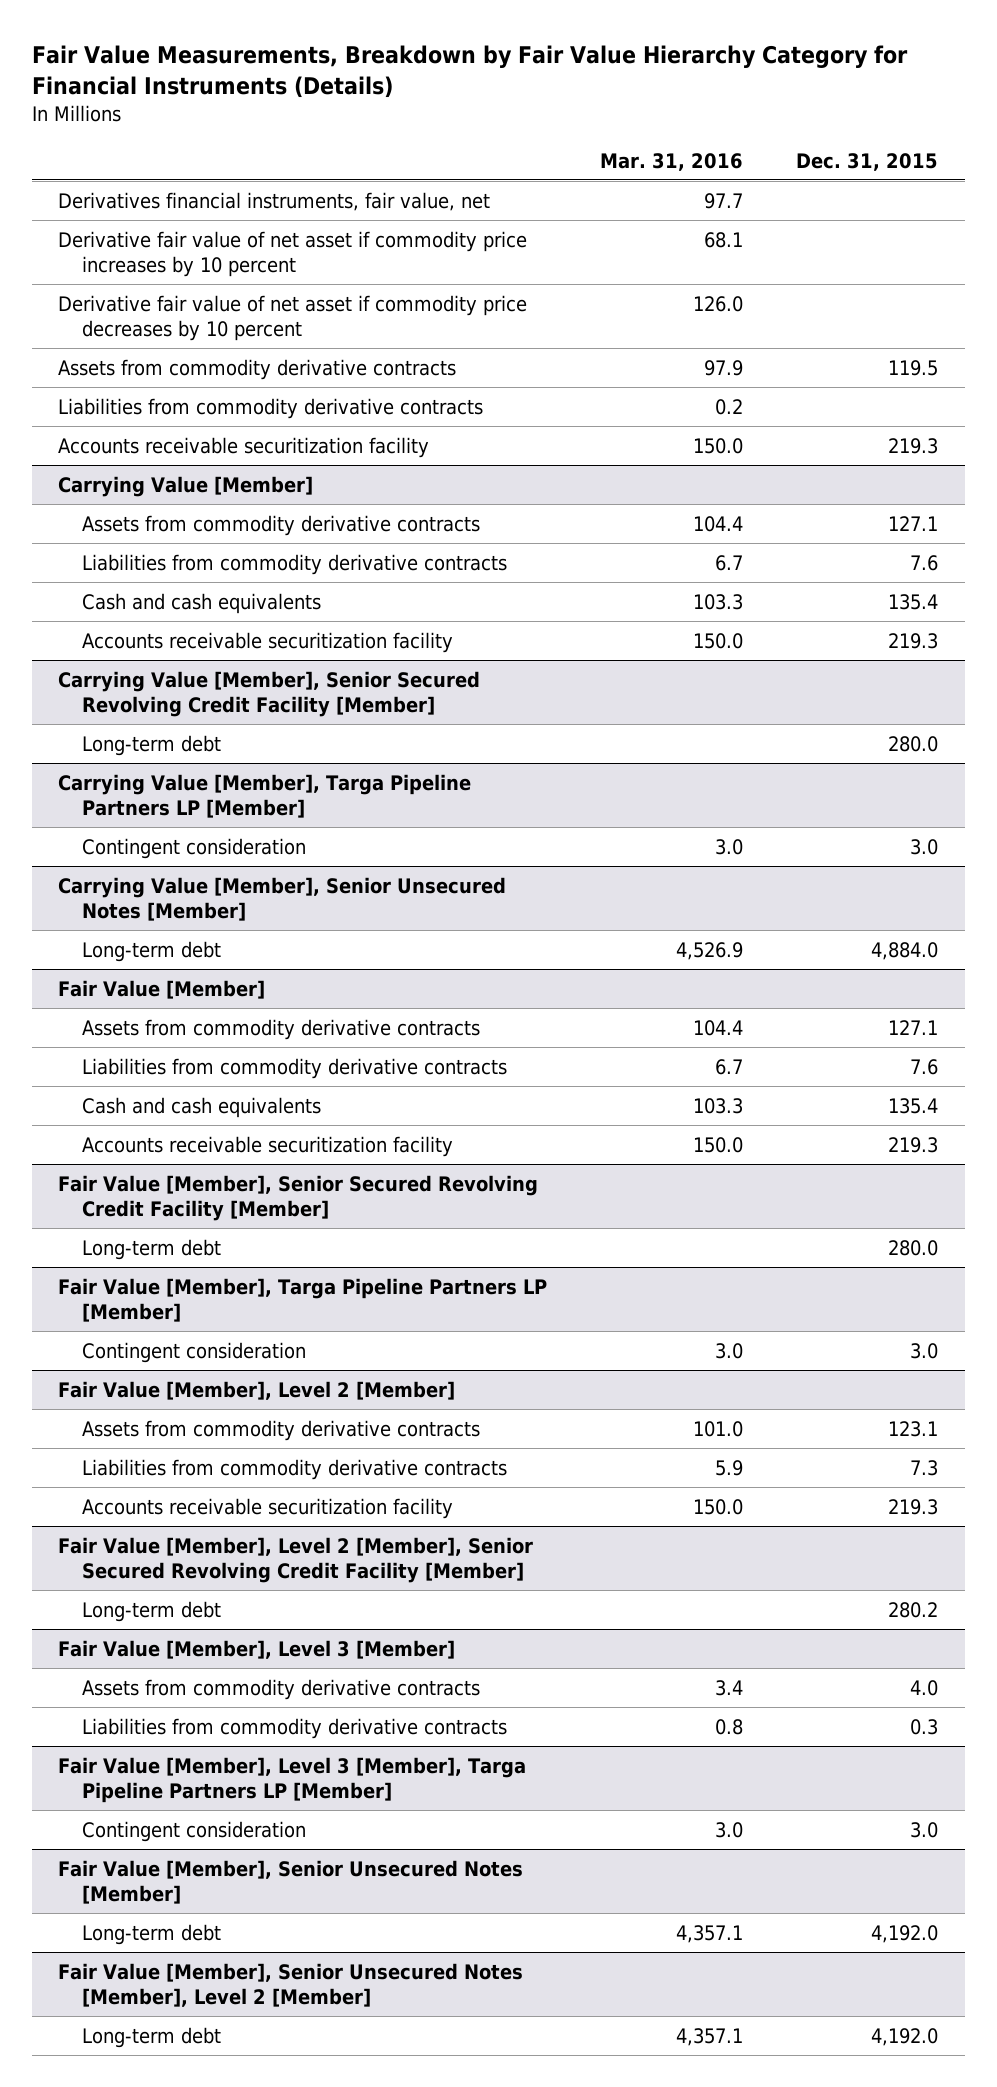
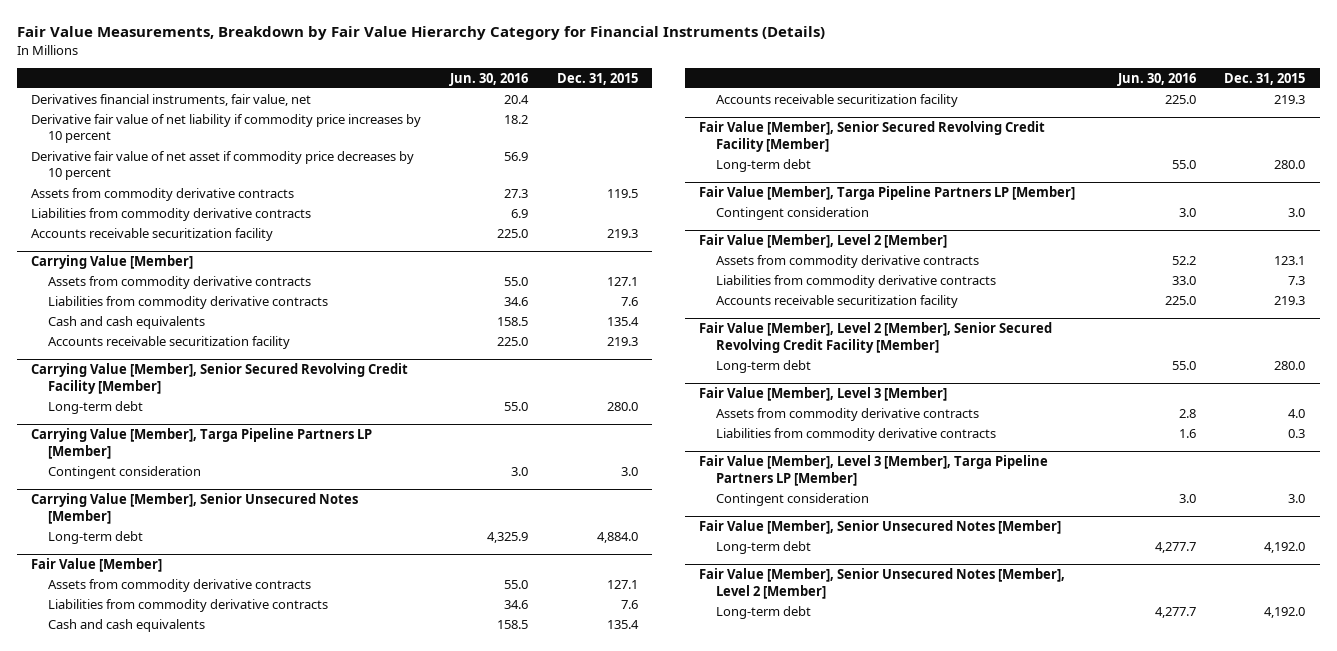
- | Mar. 31, 2016 | Dec. 31, 2015
+ | Jun. 30, 2016 | Dec. 31, 2015
- Derivative fair value of net asset if commodity price increases by 10 percent | 68.1 |
+ Derivative fair value of net liability if commodity price increases by 10 percent | 18.2 |
@ Fair Value [Member], Level 2 [Member], Senior Secured Revolving Credit Facility [Member]
- Long-term debt | | 280.2
+ Long-term debt | 55.0 | 280.0

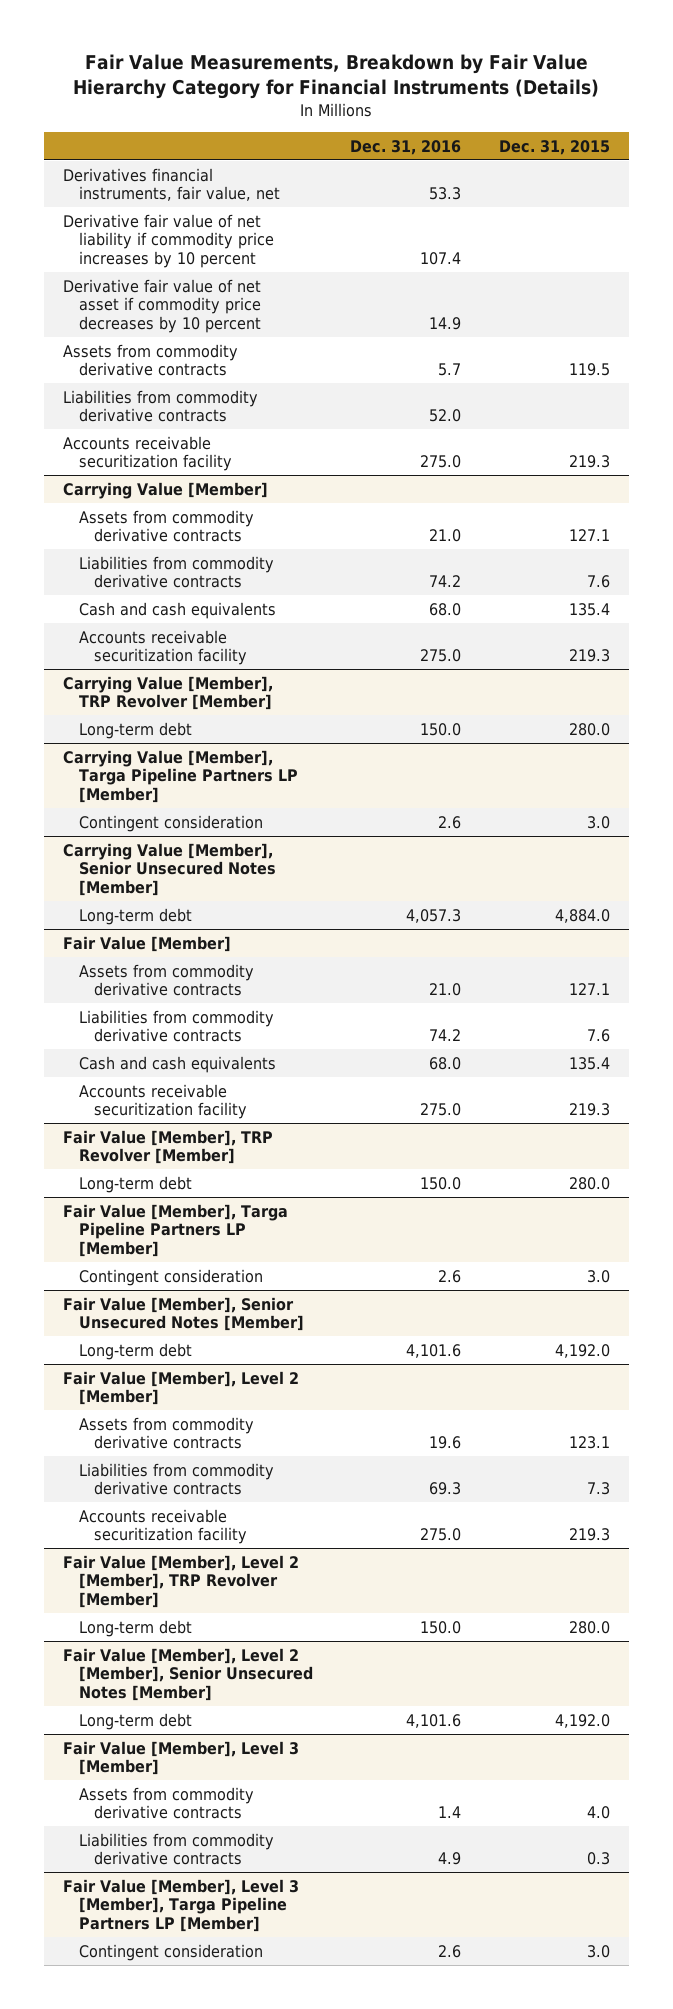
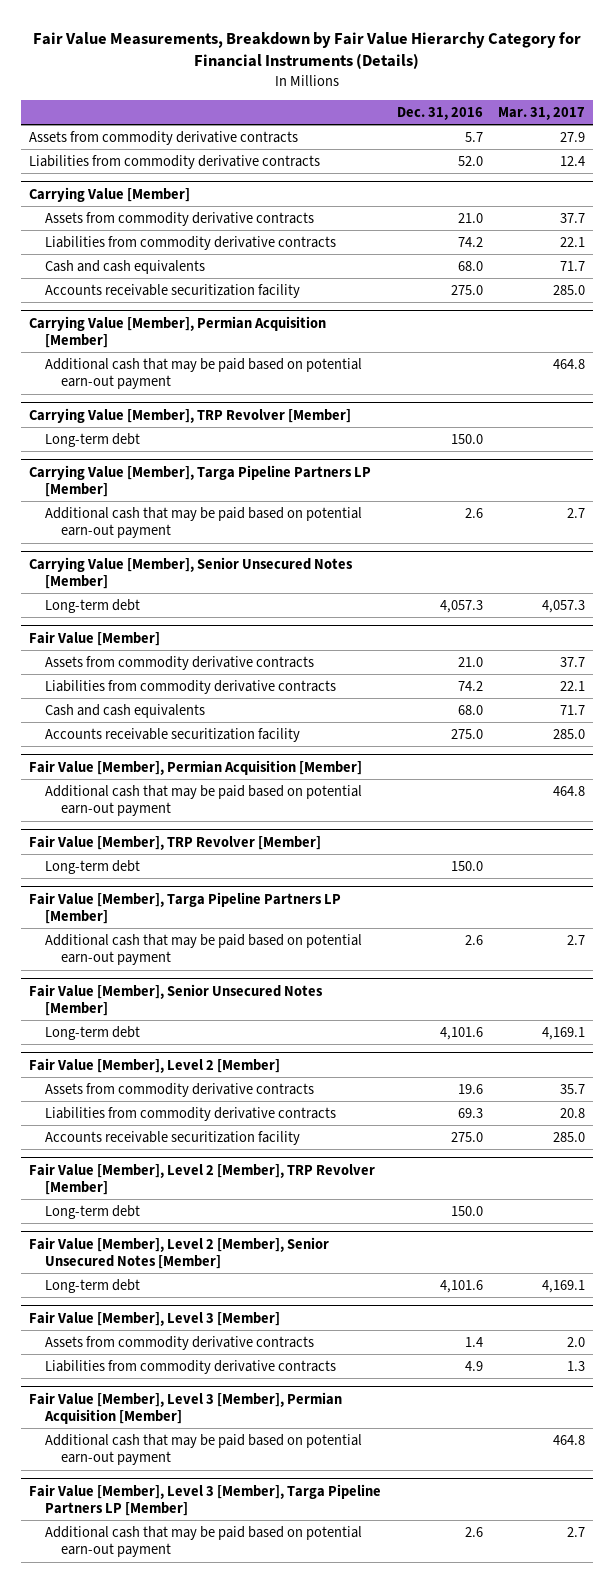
- | Dec. 31, 2016 | Dec. 31, 2015
+ | Dec. 31, 2016 | Mar. 31, 2017
- Derivatives financial instruments, fair value, net | 53.3 |
- Derivative fair value of net liability if commodity price increases by 10 percent | 107.4 |
- Derivative fair value of net asset if commodity price decreases by 10 percent | 14.9 |
- Accounts receivable securitization facility | 275.0 | 219.3
+ Carrying Value [Member], Permian Acquisition [Member]
+ Additional cash that may be paid based on potential earn-out payment | | 464.8
@ Carrying Value [Member], Targa Pipeline Partners LP [Member]
- Contingent consideration | 2.6 | 3.0
+ Additional cash that may be paid based on potential earn-out payment | 2.6 | 2.7
+ Fair Value [Member], Permian Acquisition [Member]
+ Additional cash that may be paid based on potential earn-out payment | | 464.8
@ Fair Value [Member], Targa Pipeline Partners LP [Member]
- Contingent consideration | 2.6 | 3.0
+ Additional cash that may be paid based on potential earn-out payment | 2.6 | 2.7
+ Fair Value [Member], Level 3 [Member], Permian Acquisition [Member]
+ Additional cash that may be paid based on potential earn-out payment | | 464.8
@ Fair Value [Member], Level 3 [Member], Targa Pipeline Partners LP [Member]
- Contingent consideration | 2.6 | 3.0
+ Additional cash that may be paid based on potential earn-out payment | 2.6 | 2.7

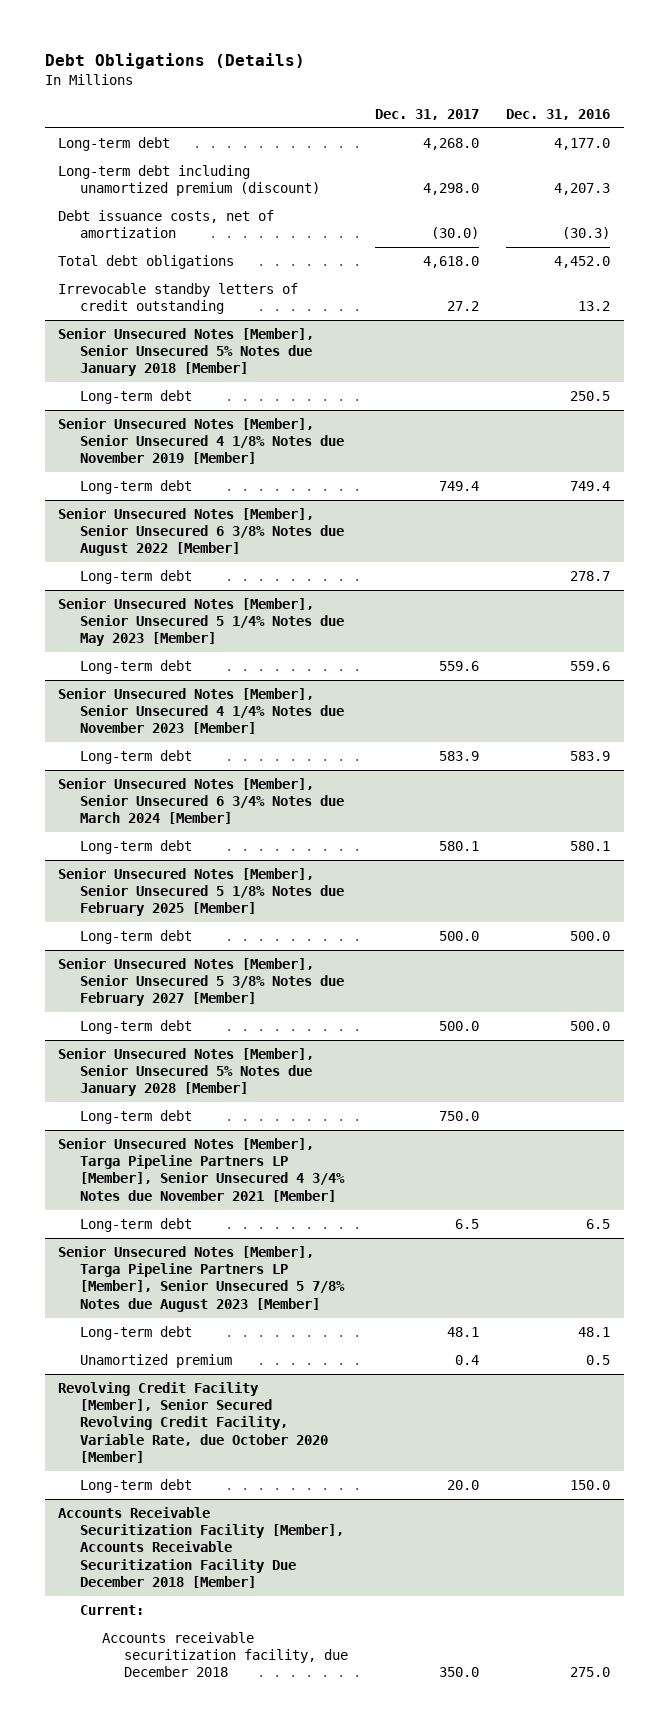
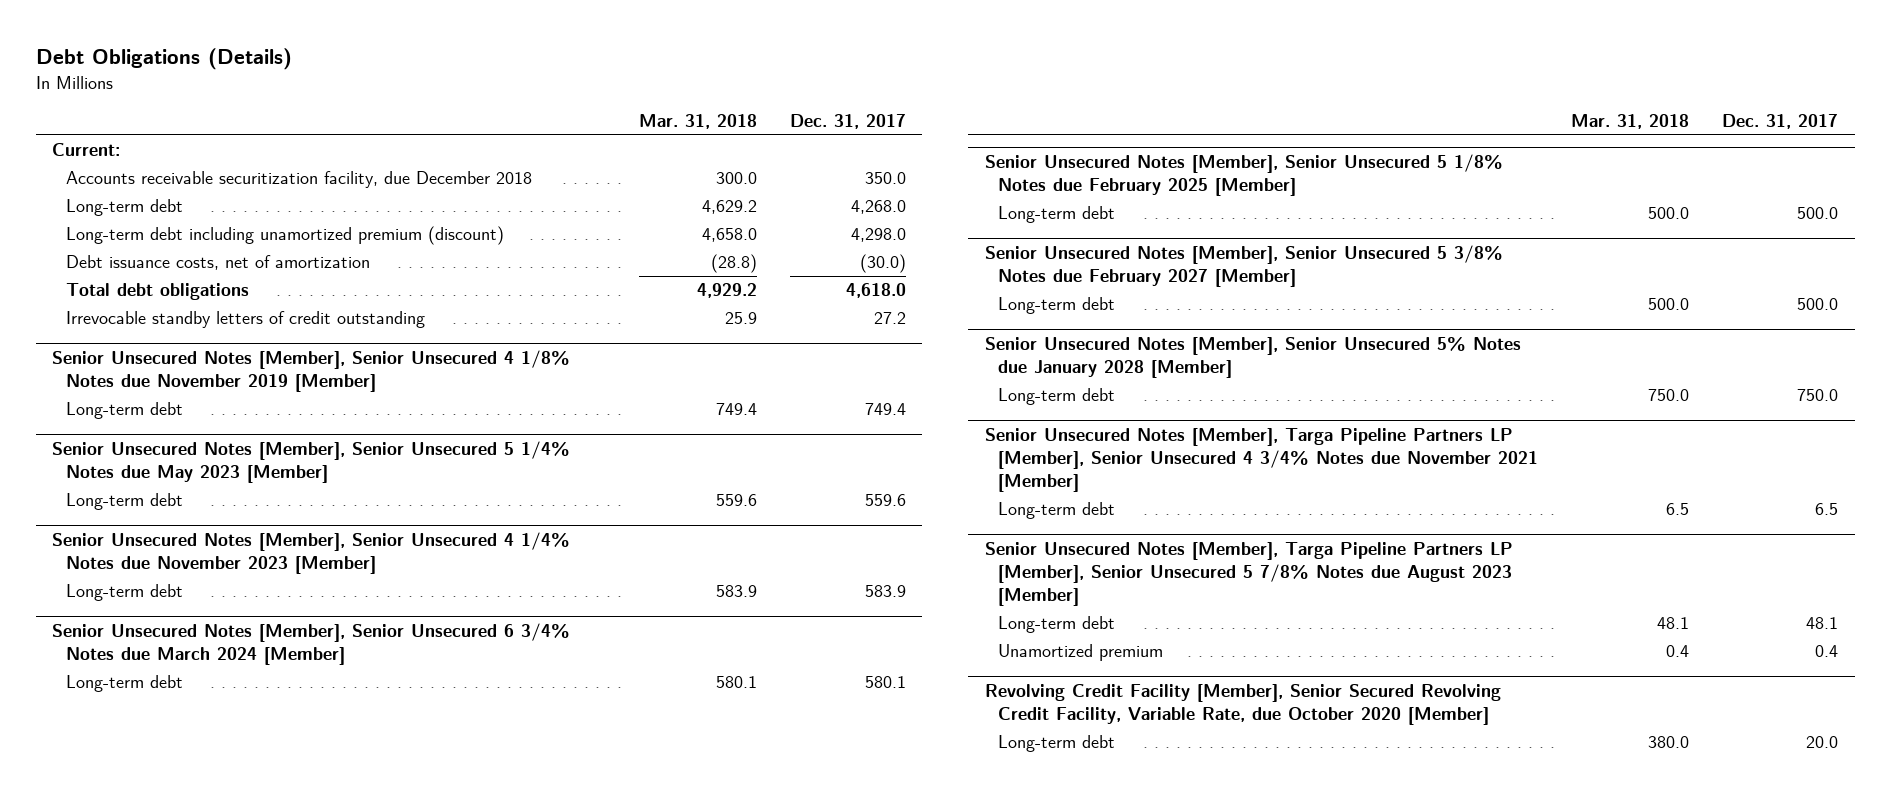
- | Dec. 31, 2017 | Dec. 31, 2016
+ | Mar. 31, 2018 | Dec. 31, 2017
+ Current:
+ Accounts receivable securitization facility, due December 2018 | 300.0 | 350.0
- Senior Unsecured Notes [Member], Senior Unsecured 5% Notes due January 2018 [Member]
- Long-term debt | | 250.5
- Senior Unsecured Notes [Member], Senior Unsecured 6 3/8% Notes due August 2022 [Member]
- Long-term debt | | 278.7
- Accounts Receivable Securitization Facility [Member], Accounts Receivable Securitization Facility Due December 2018 [Member]
- Current:
- Accounts receivable securitization facility, due December 2018 | 350.0 | 275.0

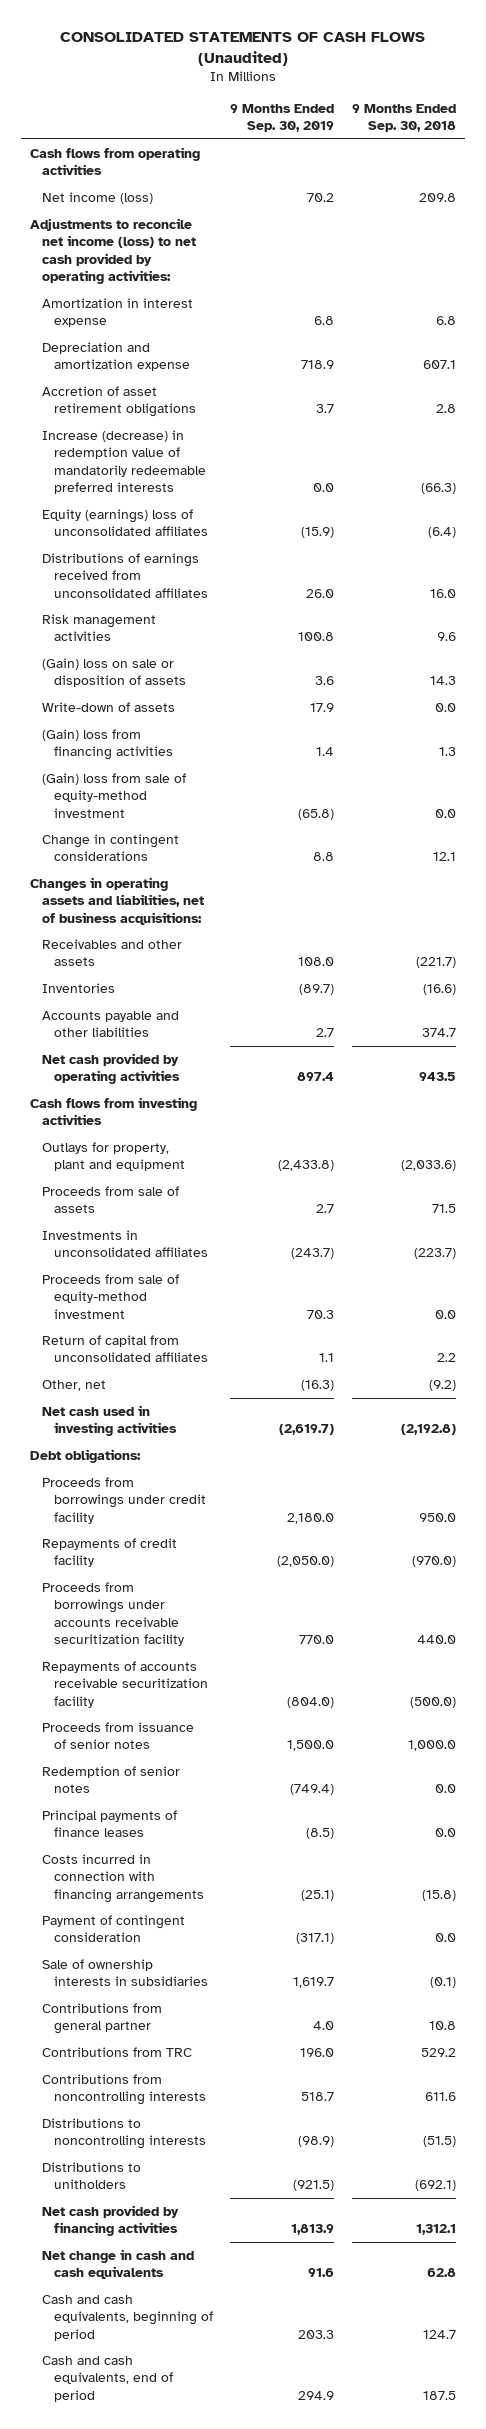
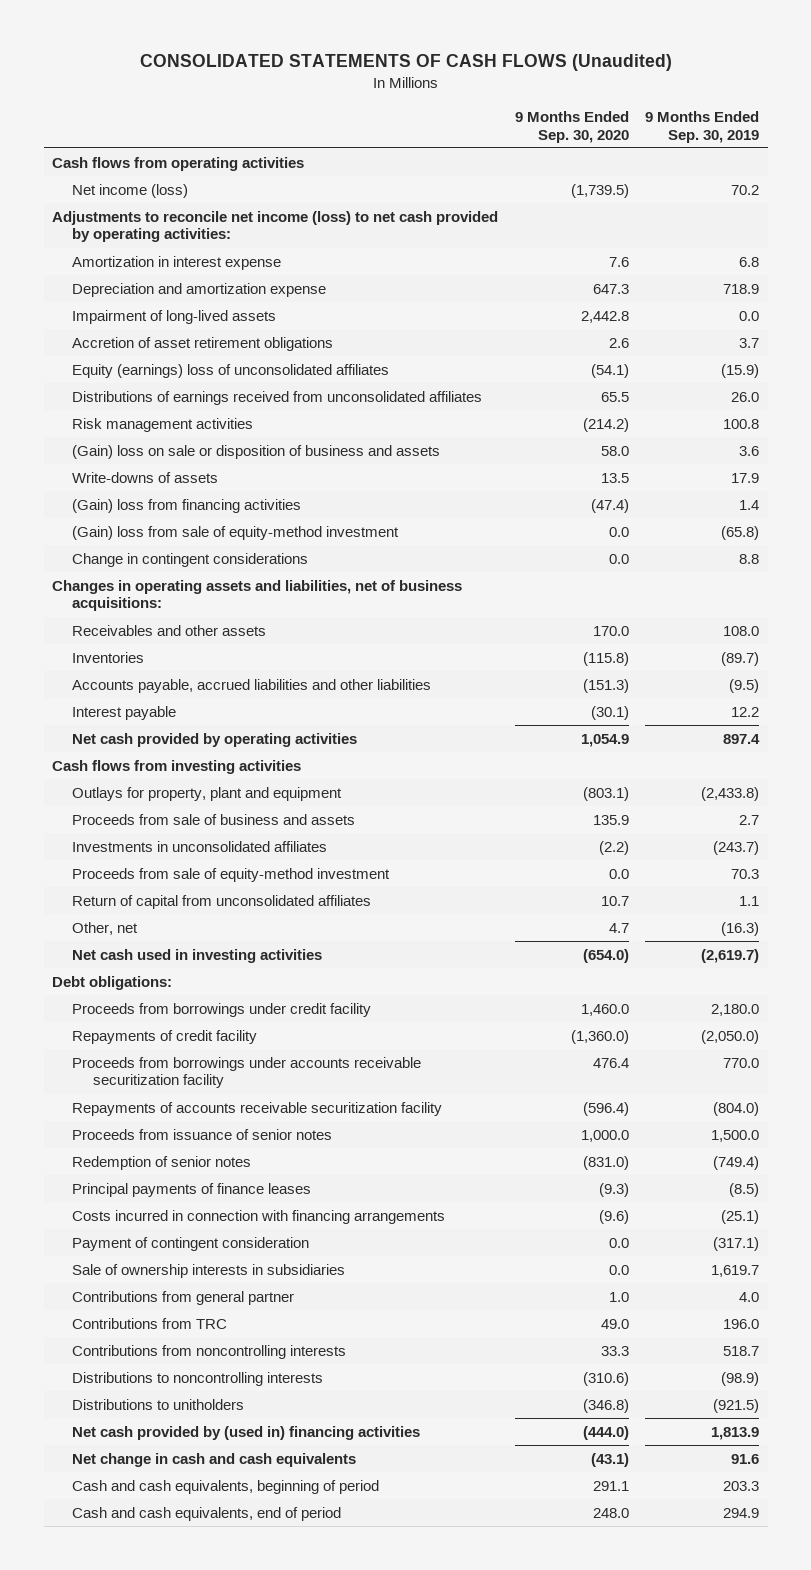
- | 9 Months Ended Sep. 30, 2019 | 9 Months Ended Sep. 30, 2018
+ | 9 Months Ended Sep. 30, 2020 | 9 Months Ended Sep. 30, 2019
+ Impairment of long-lived assets | 2,442.8 | 0.0
- Increase (decrease) in redemption value of mandatorily redeemable preferred interests | 0.0 | (66.3)
- (Gain) loss on sale or disposition of assets | 3.6 | 14.3
- Write-down of assets | 17.9 | 0.0
+ (Gain) loss on sale or disposition of business and assets | 58.0 | 3.6
+ Write-downs of assets | 13.5 | 17.9
- Accounts payable and other liabilities | 2.7 | 374.7
+ Accounts payable, accrued liabilities and other liabilities | (151.3) | (9.5)
+ Interest payable | (30.1) | 12.2
- Proceeds from sale of assets | 2.7 | 71.5
+ Proceeds from sale of business and assets | 135.9 | 2.7
- Net cash provided by financing activities | 1,813.9 | 1,312.1
+ Net cash provided by (used in) financing activities | (444.0) | 1,813.9

